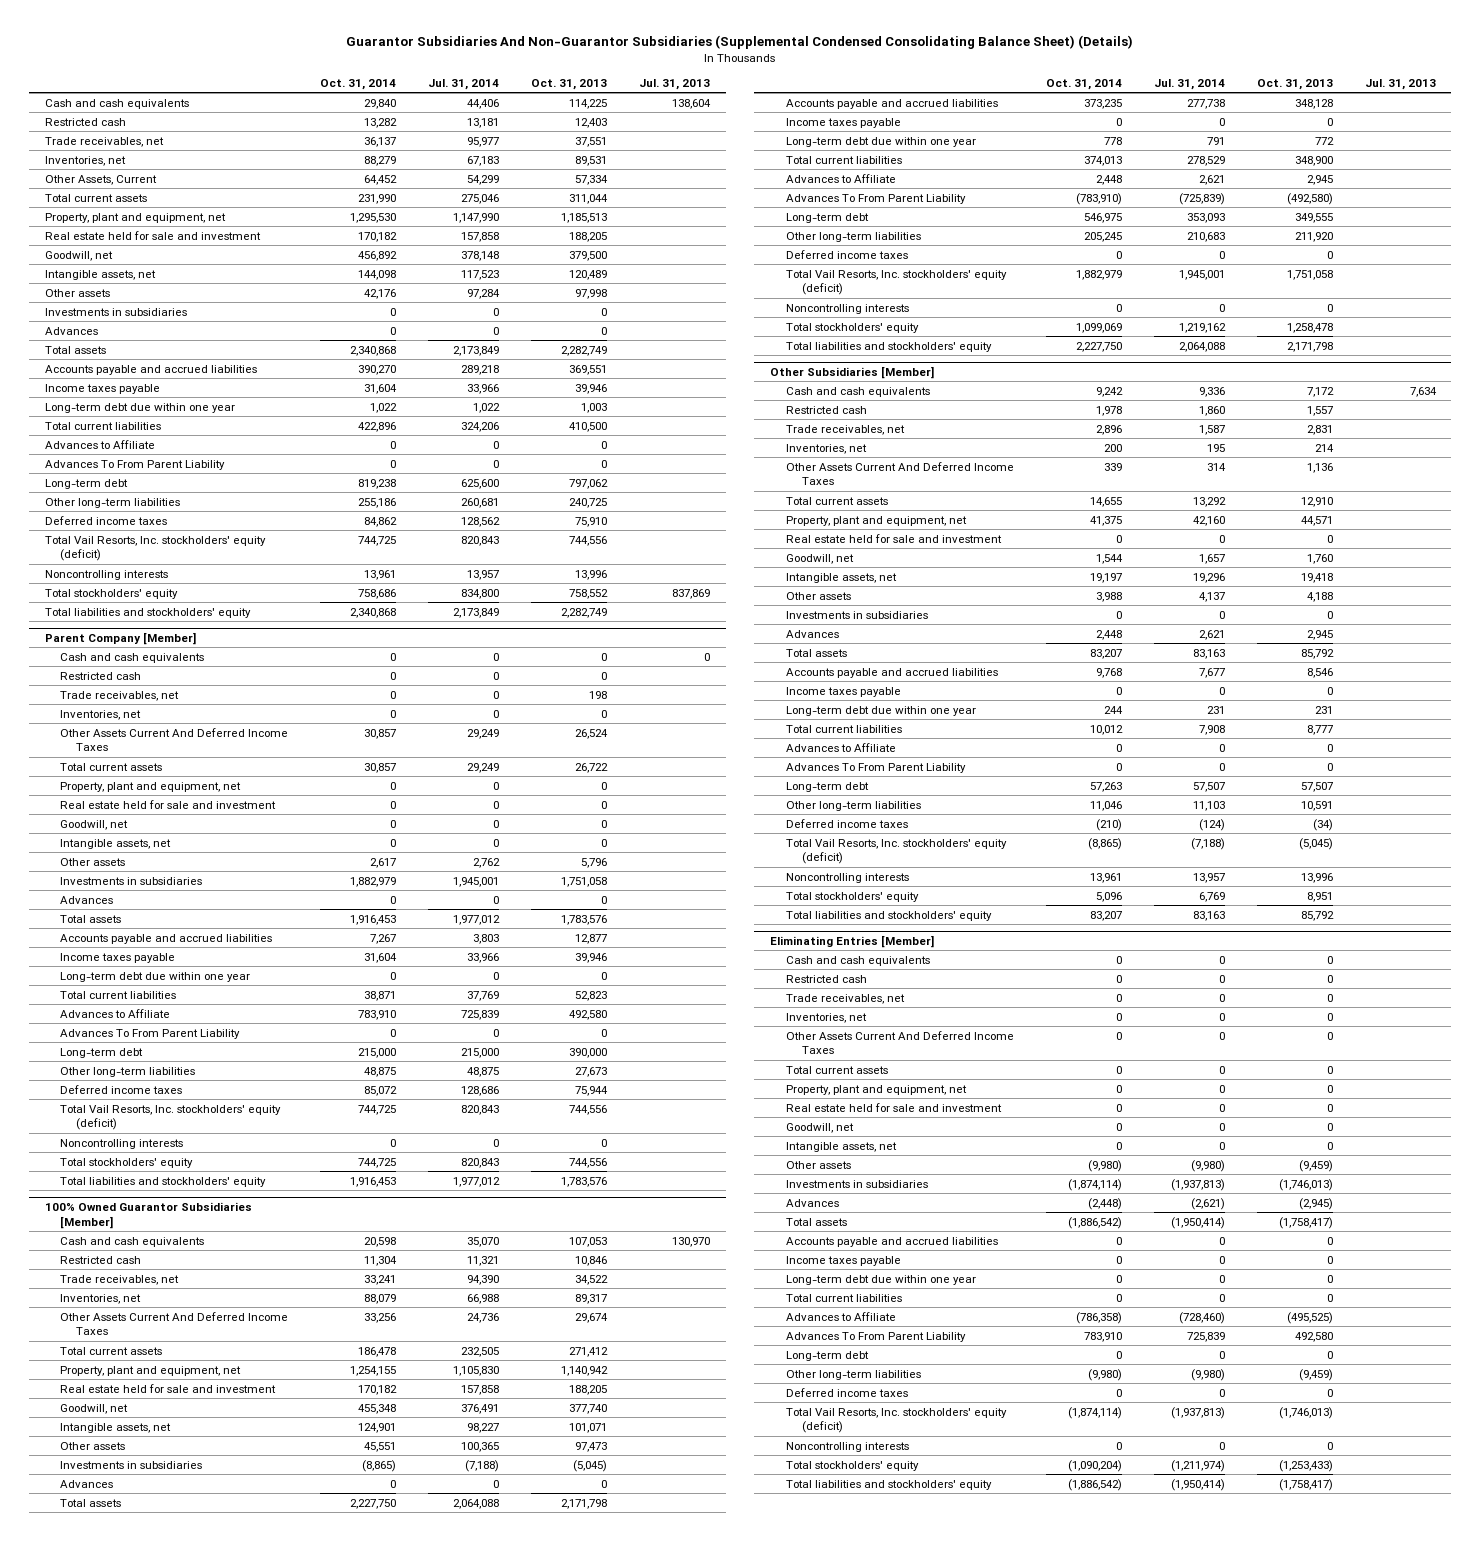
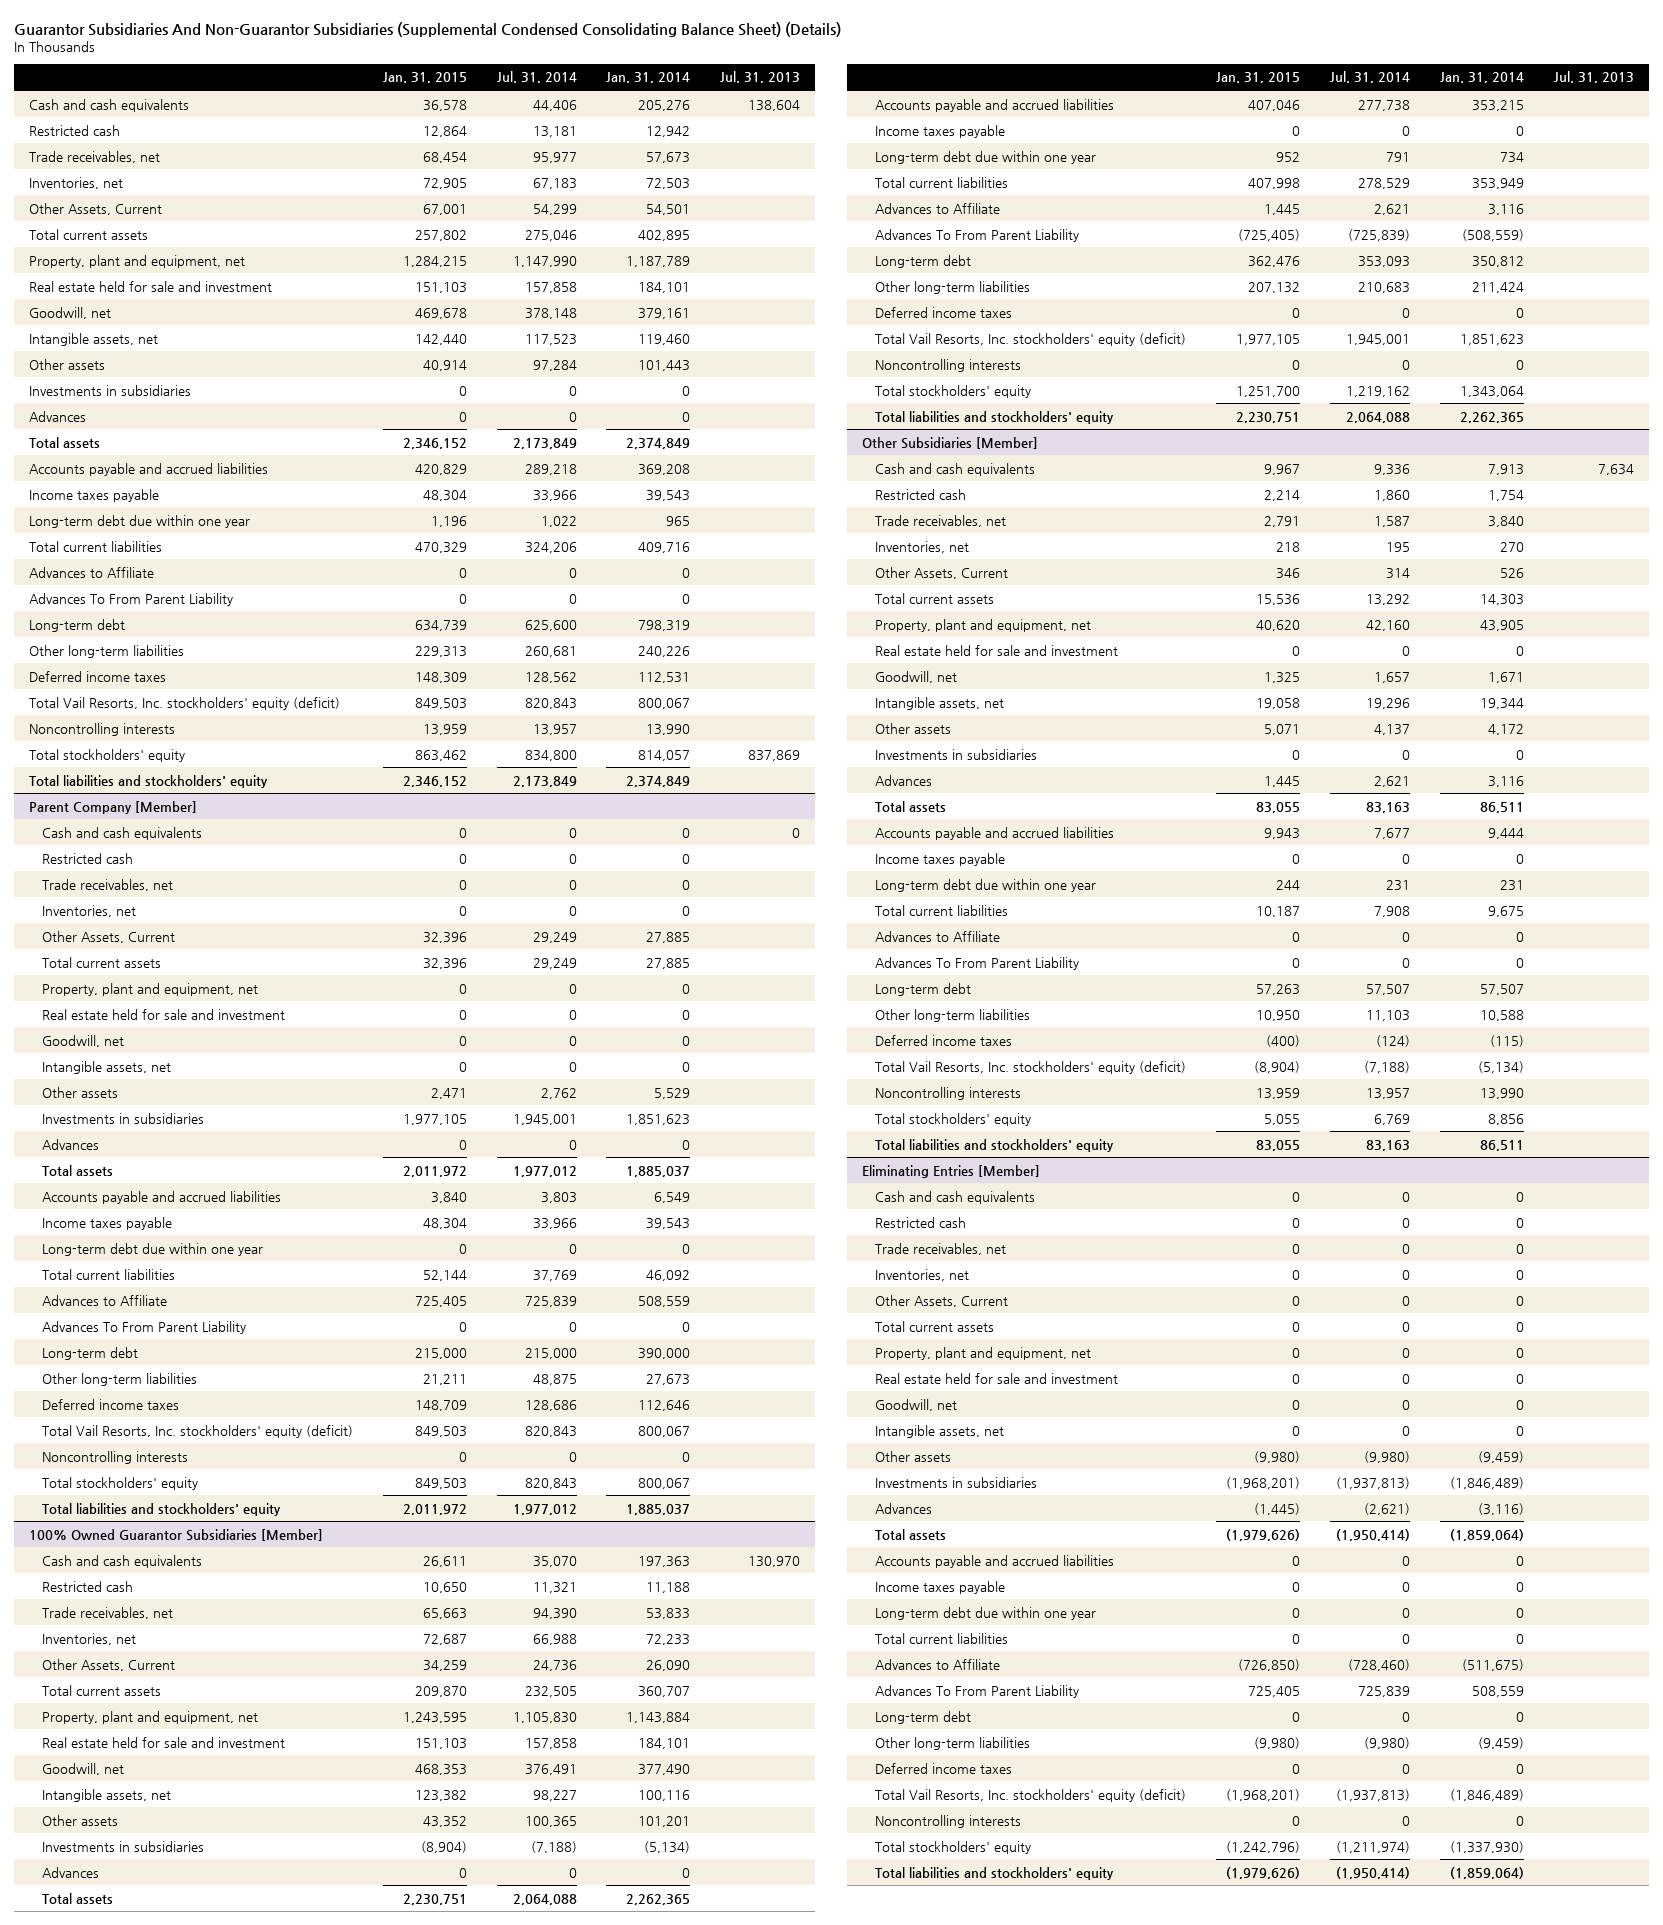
- | Oct. 31, 2014 | Jul. 31, 2014 | Oct. 31, 2013 | Jul. 31, 2013
+ | Jan. 31, 2015 | Jul. 31, 2014 | Jan. 31, 2014 | Jul. 31, 2013
@ Parent Company [Member]
- Other Assets Current And Deferred Income Taxes | 30,857 | 29,249 | 26,524 |
+ Other Assets, Current | 32,396 | 29,249 | 27,885 |
@ 100% Owned Guarantor Subsidiaries [Member]
- Other Assets Current And Deferred Income Taxes | 33,256 | 24,736 | 29,674 |
+ Other Assets, Current | 34,259 | 24,736 | 26,090 |
@ Other Subsidiaries [Member]
- Other Assets Current And Deferred Income Taxes | 339 | 314 | 1,136 |
+ Other Assets, Current | 346 | 314 | 526 |
@ Eliminating Entries [Member]
- Other Assets Current And Deferred Income Taxes | 0 | 0 | 0 |
+ Other Assets, Current | 0 | 0 | 0 |

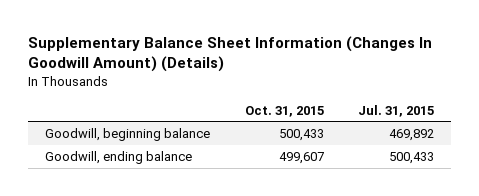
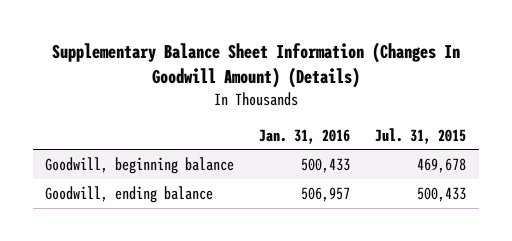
- | Oct. 31, 2015 | Jul. 31, 2015
+ | Jan. 31, 2016 | Jul. 31, 2015
- Goodwill, beginning balance | 500,433 | 469,892
+ Goodwill, beginning balance | 500,433 | 469,678

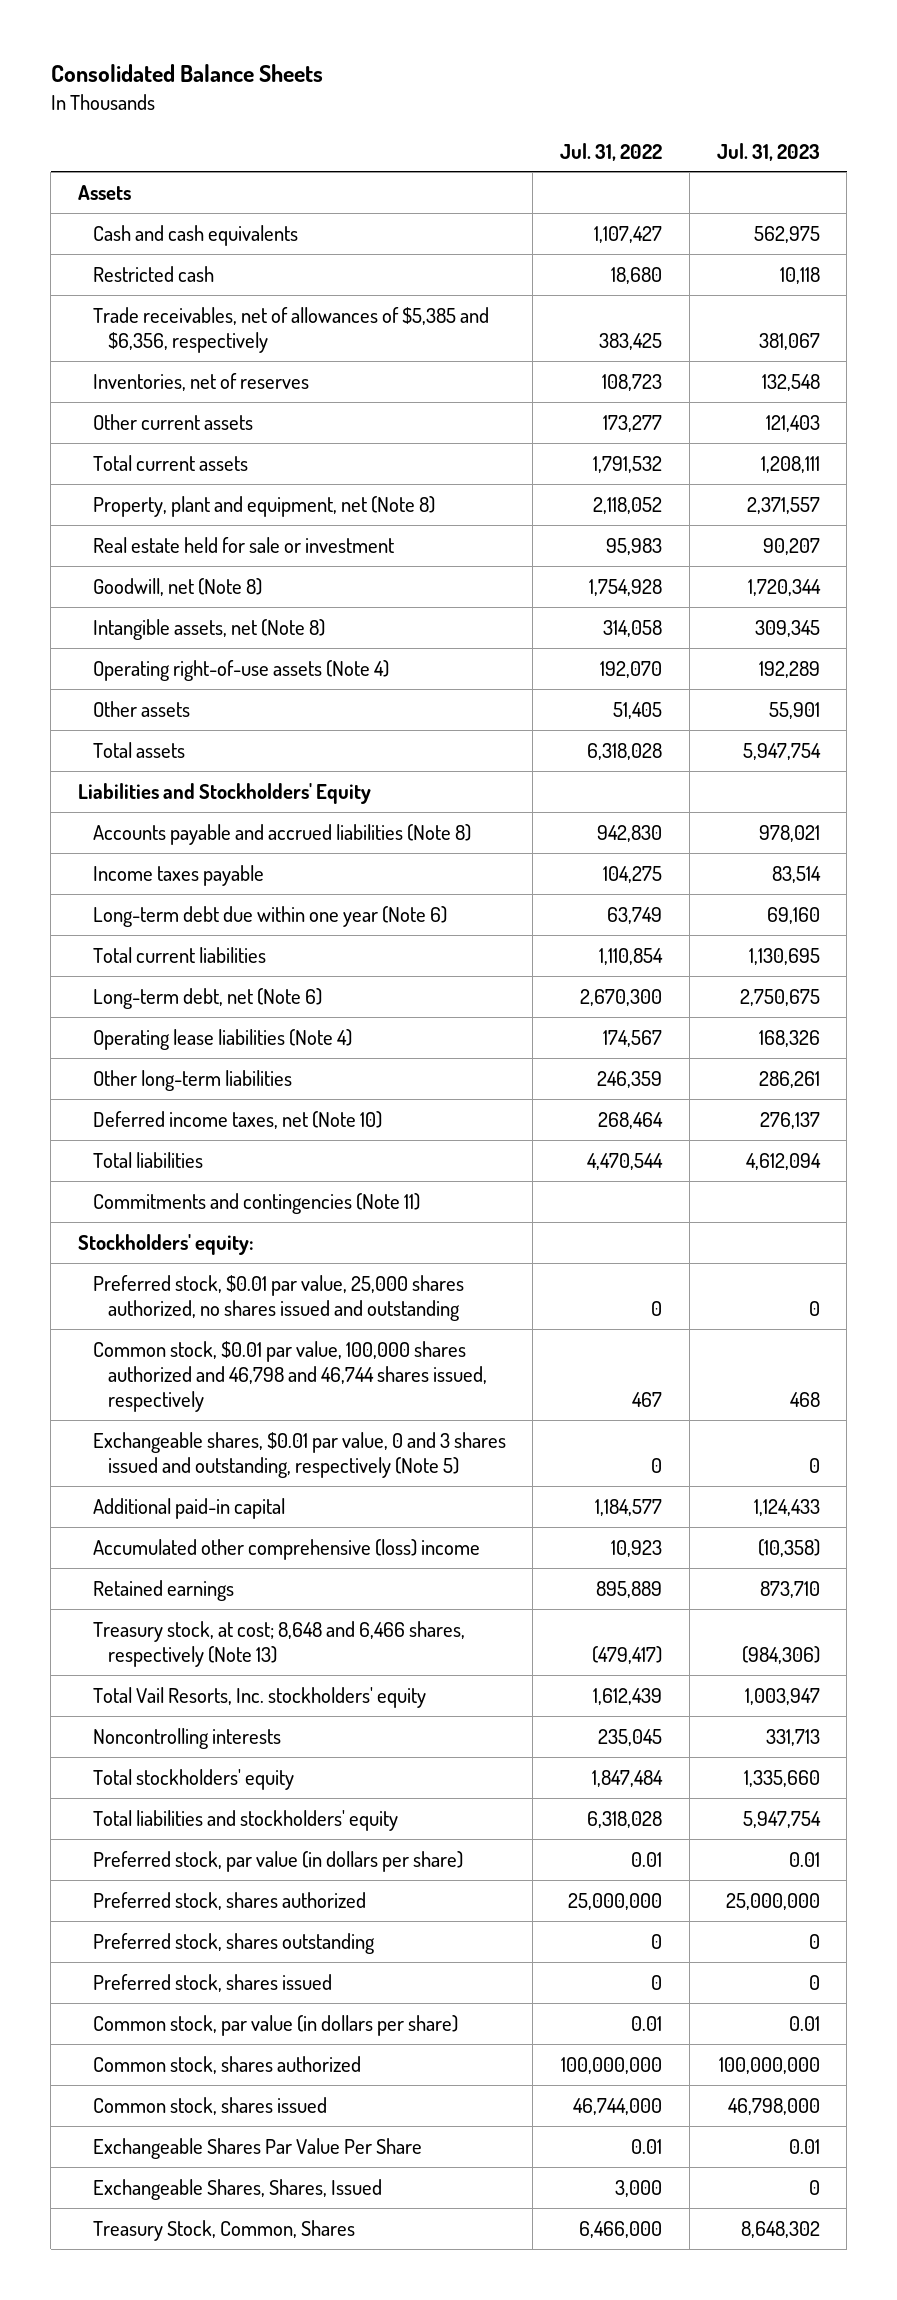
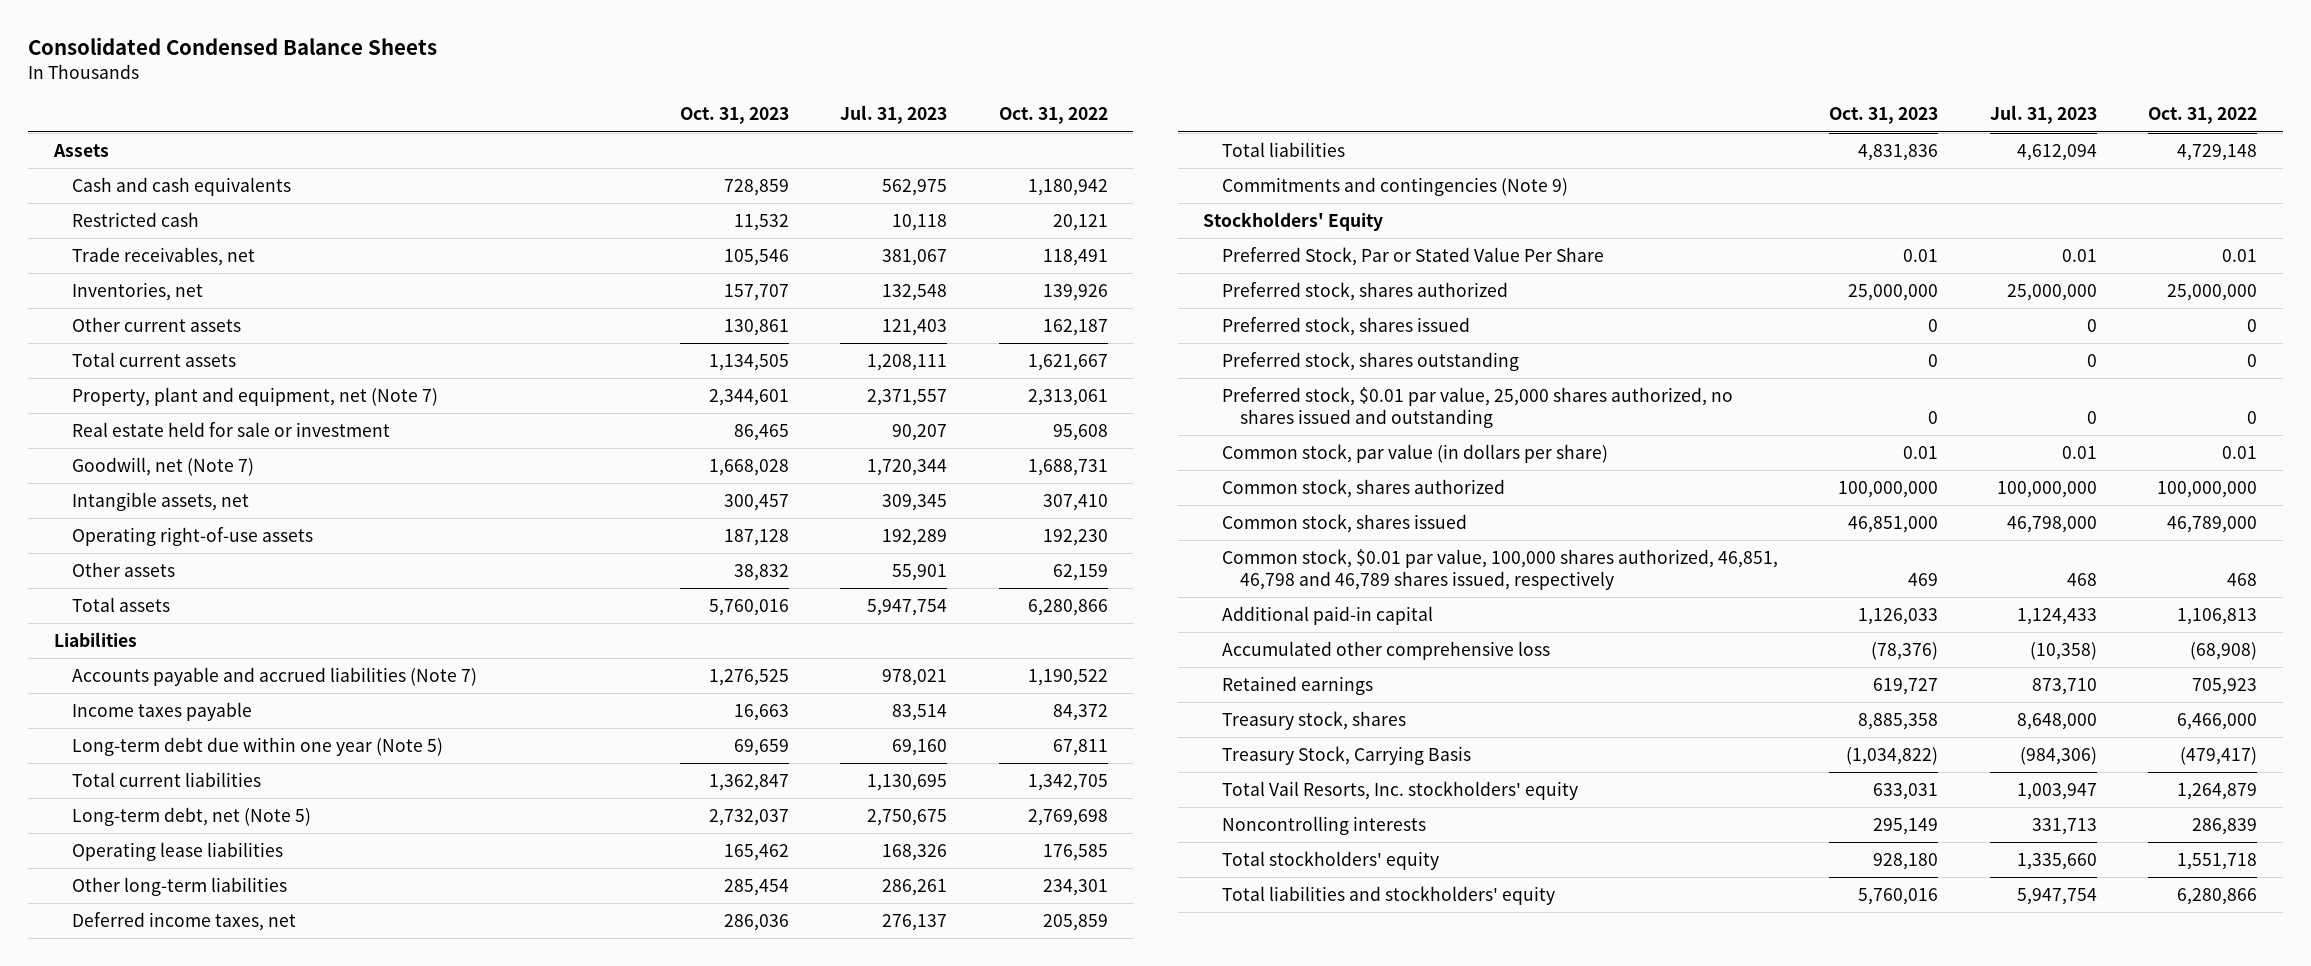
- Consolidated Balance Sheets
+ Consolidated Condensed Balance Sheets
- | Jul. 31, 2022 | Jul. 31, 2023
+ | Oct. 31, 2023 | Jul. 31, 2023 | Oct. 31, 2022
- Trade receivables, net of allowances of $5,385 and $6,356, respectively | 383,425 | 381,067
- Inventories, net of reserves | 108,723 | 132,548
+ Trade receivables, net | 105,546 | 381,067 | 118,491
+ Inventories, net | 157,707 | 132,548 | 139,926
- Property, plant and equipment, net (Note 8) | 2,118,052 | 2,371,557
+ Property, plant and equipment, net (Note 7) | 2,344,601 | 2,371,557 | 2,313,061
- Goodwill, net (Note 8) | 1,754,928 | 1,720,344
- Intangible assets, net (Note 8) | 314,058 | 309,345
- Operating right-of-use assets (Note 4) | 192,070 | 192,289
+ Goodwill, net (Note 7) | 1,668,028 | 1,720,344 | 1,688,731
+ Intangible assets, net | 300,457 | 309,345 | 307,410
+ Operating right-of-use assets | 187,128 | 192,289 | 192,230
- Liabilities and Stockholders' Equity
- Accounts payable and accrued liabilities (Note 8) | 942,830 | 978,021
+ Liabilities
+ Accounts payable and accrued liabilities (Note 7) | 1,276,525 | 978,021 | 1,190,522
- Long-term debt due within one year (Note 6) | 63,749 | 69,160
+ Long-term debt due within one year (Note 5) | 69,659 | 69,160 | 67,811
- Long-term debt, net (Note 6) | 2,670,300 | 2,750,675
- Operating lease liabilities (Note 4) | 174,567 | 168,326
+ Long-term debt, net (Note 5) | 2,732,037 | 2,750,675 | 2,769,698
+ Operating lease liabilities | 165,462 | 168,326 | 176,585
- Deferred income taxes, net (Note 10) | 268,464 | 276,137
+ Deferred income taxes, net | 286,036 | 276,137 | 205,859
- Commitments and contingencies (Note 11)
- Stockholders' equity:
+ Commitments and contingencies (Note 9)
+ Stockholders' Equity
+ Preferred Stock, Par or Stated Value Per Share | 0.01 | 0.01 | 0.01
moved up: Preferred stock, shares authorized | 25,000,000 | 25,000,000 | 25,000,000
moved up: Preferred stock, shares issued | 0 | 0 | 0
moved up: Preferred stock, shares outstanding | 0 | 0 | 0
- Common stock, $0.01 par value, 100,000 shares authorized and 46,798 and 46,744 shares issued, respectively | 467 | 468
- Exchangeable shares, $0.01 par value, 0 and 3 shares issued and outstanding, respectively (Note 5) | 0 | 0
moved up: Common stock, par value (in dollars per share) | 0.01 | 0.01 | 0.01
moved up: Common stock, shares authorized | 100,000,000 | 100,000,000 | 100,000,000
moved up: Common stock, shares issued | 46,851,000 | 46,798,000 | 46,789,000
+ Common stock, $0.01 par value, 100,000 shares authorized, 46,851, 46,798 and 46,789 shares issued, respectively | 469 | 468 | 468
- Accumulated other comprehensive (loss) income | 10,923 | (10,358)
+ Accumulated other comprehensive loss | (78,376) | (10,358) | (68,908)
- Treasury stock, at cost; 8,648 and 6,466 shares, respectively (Note 13) | (479,417) | (984,306)
+ Treasury stock, shares | 8,885,358 | 8,648,000 | 6,466,000
+ Treasury Stock, Carrying Basis | (1,034,822) | (984,306) | (479,417)
- Preferred stock, par value (in dollars per share) | 0.01 | 0.01
- Exchangeable Shares Par Value Per Share | 0.01 | 0.01
- Exchangeable Shares, Shares, Issued | 3,000 | 0
- Treasury Stock, Common, Shares | 6,466,000 | 8,648,302

